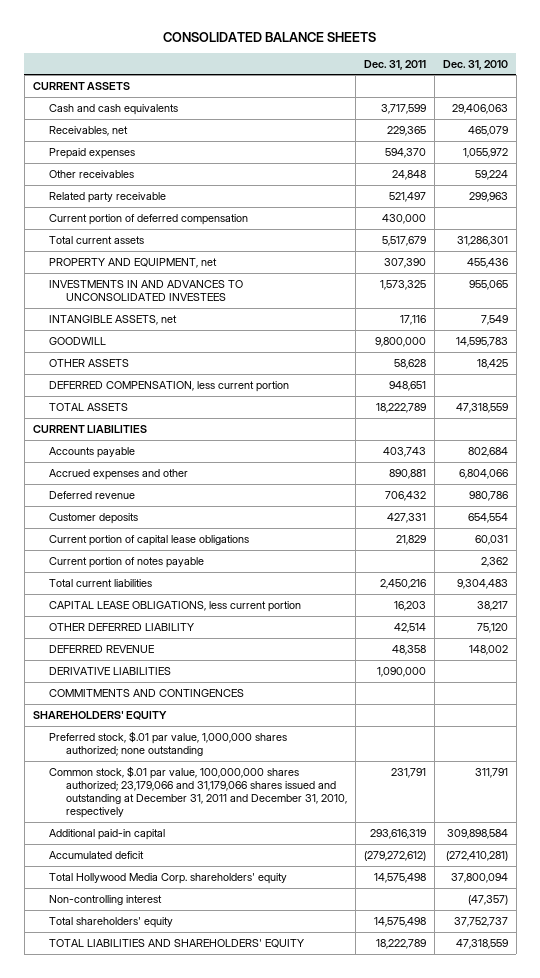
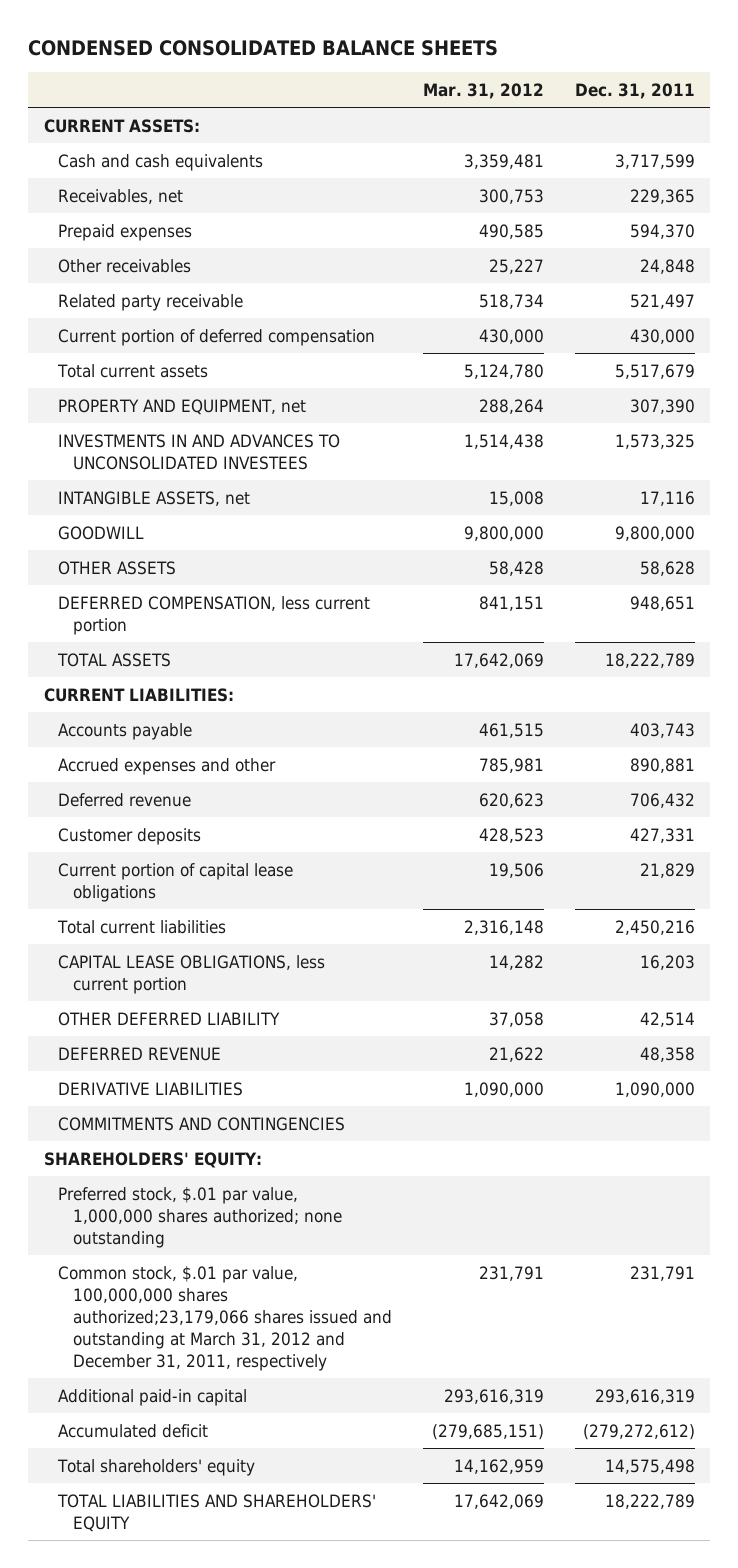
- CONSOLIDATED BALANCE SHEETS
+ CONDENSED CONSOLIDATED BALANCE SHEETS
- | Dec. 31, 2011 | Dec. 31, 2010
+ | Mar. 31, 2012 | Dec. 31, 2011
- CURRENT ASSETS
+ CURRENT ASSETS:
- CURRENT LIABILITIES
+ CURRENT LIABILITIES:
- Current portion of notes payable | | 2,362
- COMMITMENTS AND CONTINGENCES
- SHAREHOLDERS' EQUITY
+ COMMITMENTS AND CONTINGENCIES
+ SHAREHOLDERS' EQUITY:
- Common stock, $.01 par value, 100,000,000 shares authorized; 23,179,066 and 31,179,066 shares issued and outstanding at December 31, 2011 and December 31, 2010, respectively | 231,791 | 311,791
+ Common stock, $.01 par value, 100,000,000 shares authorized;23,179,066 shares issued and outstanding at March 31, 2012 and December 31, 2011, respectively | 231,791 | 231,791
- Total Hollywood Media Corp. shareholders' equity | 14,575,498 | 37,800,094
- Non-controlling interest | | (47,357)

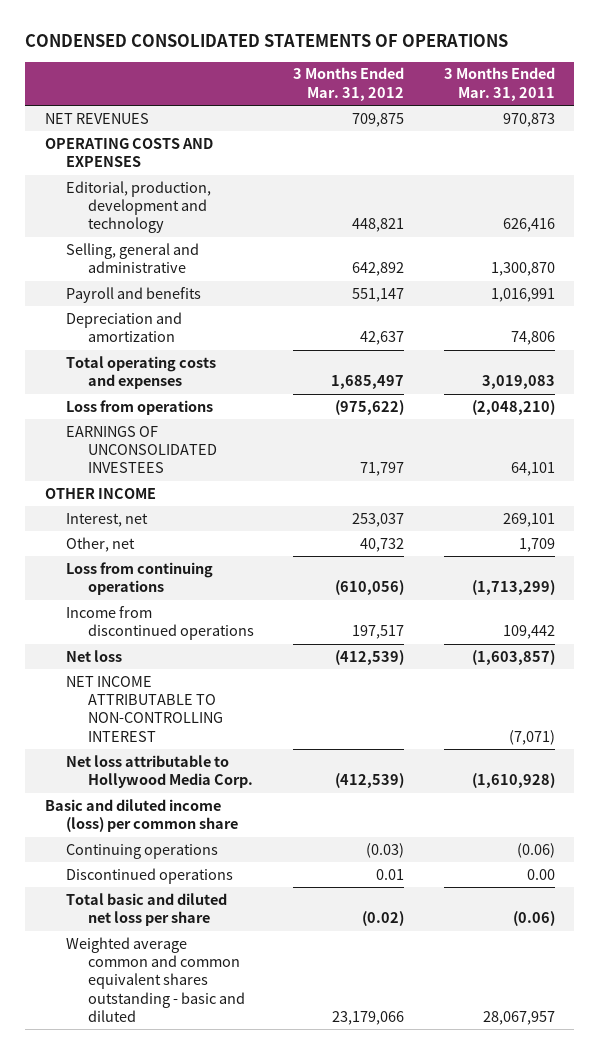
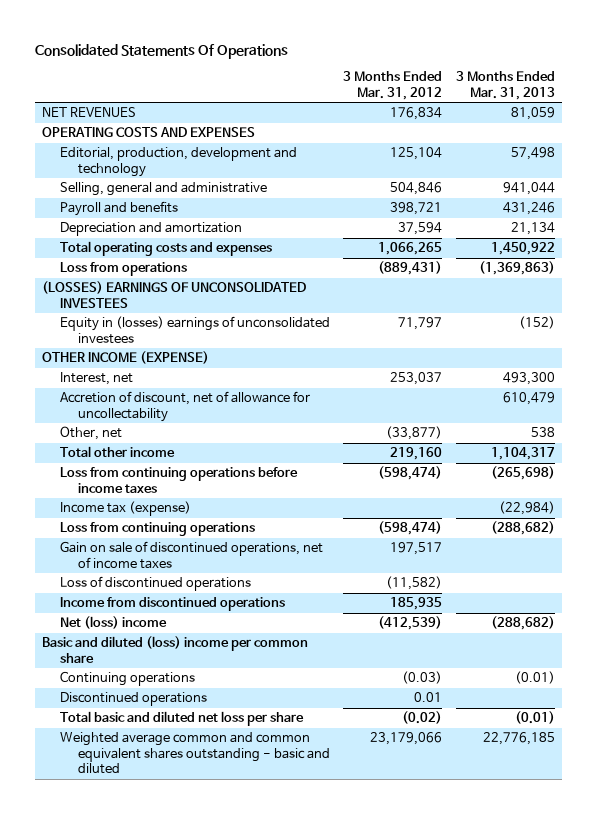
- CONDENSED CONSOLIDATED STATEMENTS OF OPERATIONS
+ Consolidated Statements Of Operations
- | 3 Months Ended Mar. 31, 2012 | 3 Months Ended Mar. 31, 2011
+ | 3 Months Ended Mar. 31, 2012 | 3 Months Ended Mar. 31, 2013
- NET REVENUES | 709,875 | 970,873
+ NET REVENUES | 176,834 | 81,059
- Editorial, production, development and technology | 448,821 | 626,416
- Selling, general and administrative | 642,892 | 1,300,870
- Payroll and benefits | 551,147 | 1,016,991
- Depreciation and amortization | 42,637 | 74,806
- Total operating costs and expenses | 1,685,497 | 3,019,083
- Loss from operations | (975,622) | (2,048,210)
- EARNINGS OF UNCONSOLIDATED INVESTEES | 71,797 | 64,101
- OTHER INCOME
+ Editorial, production, development and technology | 125,104 | 57,498
+ Selling, general and administrative | 504,846 | 941,044
+ Payroll and benefits | 398,721 | 431,246
+ Depreciation and amortization | 37,594 | 21,134
+ Total operating costs and expenses | 1,066,265 | 1,450,922
+ Loss from operations | (889,431) | (1,369,863)
+ (LOSSES) EARNINGS OF UNCONSOLIDATED INVESTEES
+ Equity in (losses) earnings of unconsolidated investees | 71,797 | (152)
+ OTHER INCOME (EXPENSE)
- Other, net | 40,732 | 1,709
- Loss from continuing operations | (610,056) | (1,713,299)
- Income from discontinued operations | 197,517 | 109,442
- Net loss | (412,539) | (1,603,857)
- NET INCOME ATTRIBUTABLE TO NON-CONTROLLING INTEREST | | (7,071)
- Net loss attributable to Hollywood Media Corp. | (412,539) | (1,610,928)
- Basic and diluted income (loss) per common share
+ Accretion of discount, net of allowance for uncollectability | | 610,479
+ Other, net | (33,877) | 538
+ Total other income | 219,160 | 1,104,317
+ Loss from continuing operations before income taxes | (598,474) | (265,698)
+ Income tax (expense) | | (22,984)
+ Loss from continuing operations | (598,474) | (288,682)
+ Gain on sale of discontinued operations, net of income taxes | 197,517 |
+ Loss of discontinued operations | (11,582) |
+ Income from discontinued operations | 185,935 |
+ Net (loss) income | (412,539) | (288,682)
+ Basic and diluted (loss) income per common share

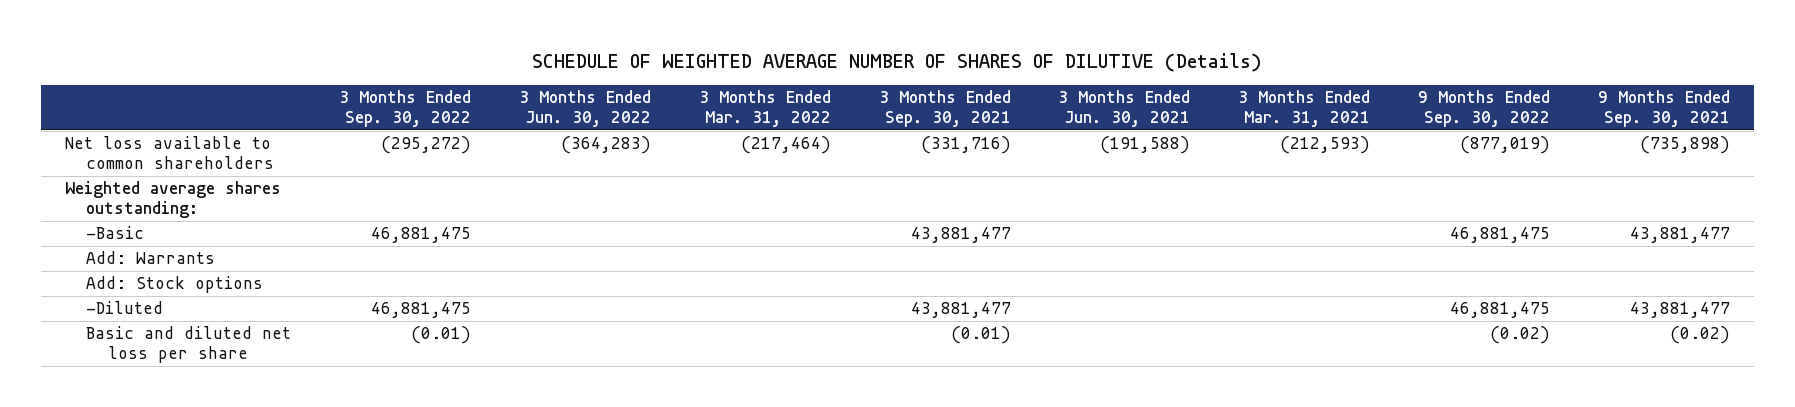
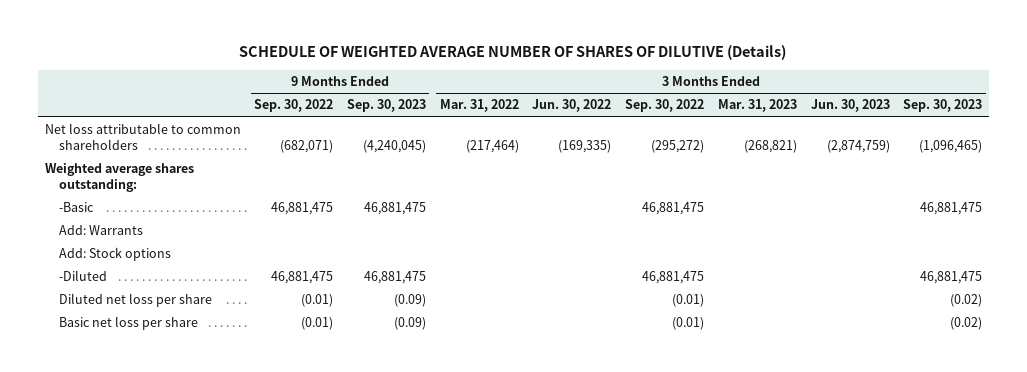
- | 3 Months Ended Sep. 30, 2022 | 3 Months Ended Jun. 30, 2022 | 3 Months Ended Mar. 31, 2022 | 3 Months Ended Sep. 30, 2021 | 3 Months Ended Jun. 30, 2021 | 3 Months Ended Mar. 31, 2021 | 9 Months Ended Sep. 30, 2022 | 9 Months Ended Sep. 30, 2021
+ | 9 Months Ended Sep. 30, 2022 | 9 Months Ended Sep. 30, 2023 | 3 Months Ended Mar. 31, 2022 | 3 Months Ended Jun. 30, 2022 | 3 Months Ended Sep. 30, 2022 | 3 Months Ended Mar. 31, 2023 | 3 Months Ended Jun. 30, 2023 | 3 Months Ended Sep. 30, 2023
- Net loss available to common shareholders | (295,272) | (364,283) | (217,464) | (331,716) | (191,588) | (212,593) | (877,019) | (735,898)
+ Net loss attributable to common shareholders | (682,071) | (4,240,045) | (217,464) | (169,335) | (295,272) | (268,821) | (2,874,759) | (1,096,465)
- Basic and diluted net loss per share | (0.01) | | | (0.01) | | | (0.02) | (0.02)
+ Diluted net loss per share | (0.01) | (0.09) | | | (0.01) | | | (0.02)
+ Basic net loss per share | (0.01) | (0.09) | | | (0.01) | | | (0.02)

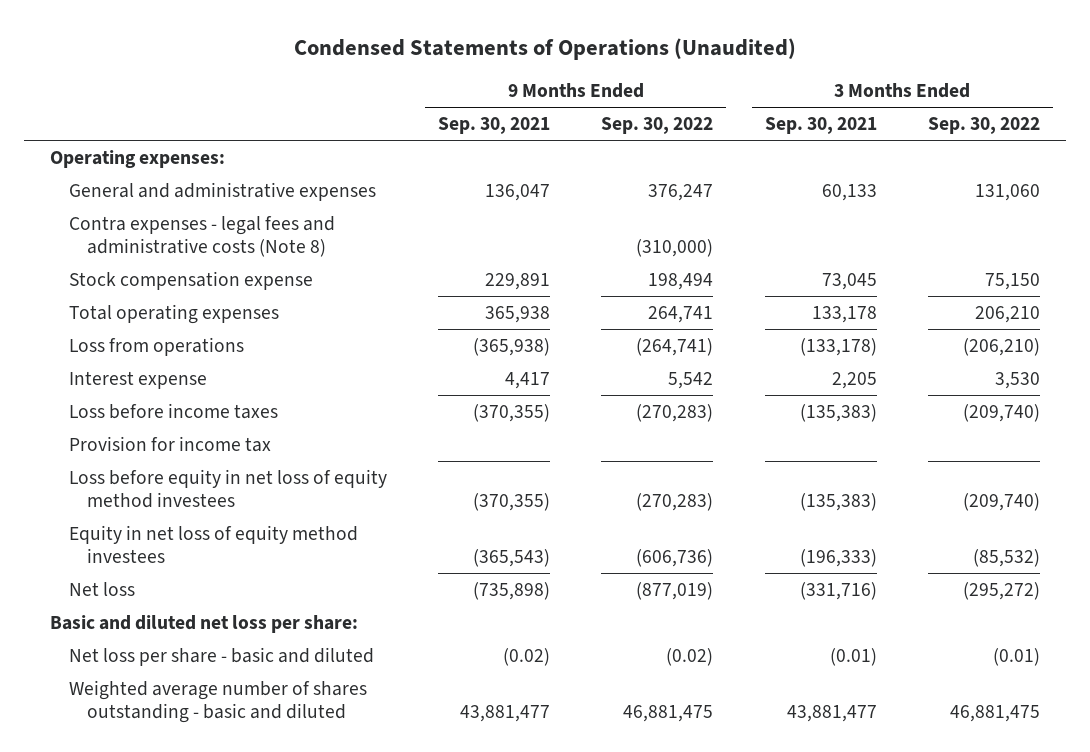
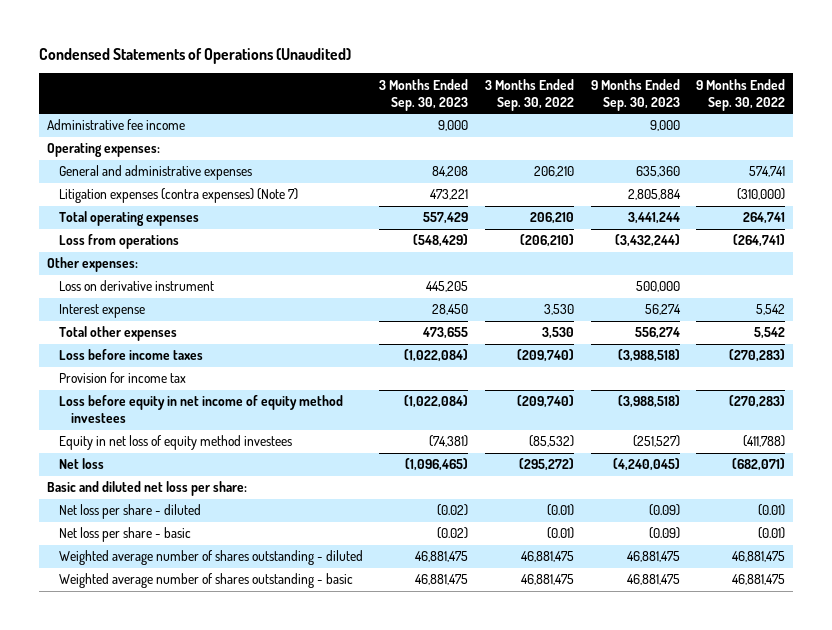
- | 9 Months Ended Sep. 30, 2021 | 9 Months Ended Sep. 30, 2022 | 3 Months Ended Sep. 30, 2021 | 3 Months Ended Sep. 30, 2022
+ | 3 Months Ended Sep. 30, 2023 | 3 Months Ended Sep. 30, 2022 | 9 Months Ended Sep. 30, 2023 | 9 Months Ended Sep. 30, 2022
+ Administrative fee income | 9,000 | | 9,000 |
- General and administrative expenses | 136,047 | 376,247 | 60,133 | 131,060
- Contra expenses - legal fees and administrative costs (Note 8) | | (310,000) | |
- Stock compensation expense | 229,891 | 198,494 | 73,045 | 75,150
+ General and administrative expenses | 84,208 | 206,210 | 635,360 | 574,741
+ Litigation expenses (contra expenses) (Note 7) | 473,221 | | 2,805,884 | (310,000)
+ Other expenses:
+ Loss on derivative instrument | 445,205 | | 500,000 |
+ Total other expenses | 473,655 | 3,530 | 556,274 | 5,542
- Loss before equity in net loss of equity method investees | (370,355) | (270,283) | (135,383) | (209,740)
- Equity in net loss of equity method investees | (365,543) | (606,736) | (196,333) | (85,532)
- Net loss | (735,898) | (877,019) | (331,716) | (295,272)
+ Loss before equity in net income of equity method investees | (1,022,084) | (209,740) | (3,988,518) | (270,283)
+ Equity in net loss of equity method investees | (74,381) | (85,532) | (251,527) | (411,788)
+ Net loss | (1,096,465) | (295,272) | (4,240,045) | (682,071)
- Net loss per share - basic and diluted | (0.02) | (0.02) | (0.01) | (0.01)
- Weighted average number of shares outstanding - basic and diluted | 43,881,477 | 46,881,475 | 43,881,477 | 46,881,475
+ Net loss per share - diluted | (0.02) | (0.01) | (0.09) | (0.01)
+ Net loss per share - basic | (0.02) | (0.01) | (0.09) | (0.01)
+ Weighted average number of shares outstanding - diluted | 46,881,475 | 46,881,475 | 46,881,475 | 46,881,475
+ Weighted average number of shares outstanding - basic | 46,881,475 | 46,881,475 | 46,881,475 | 46,881,475

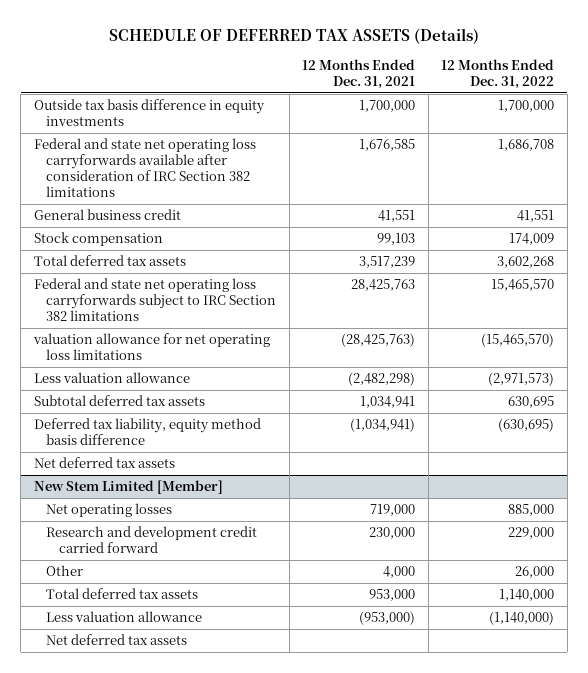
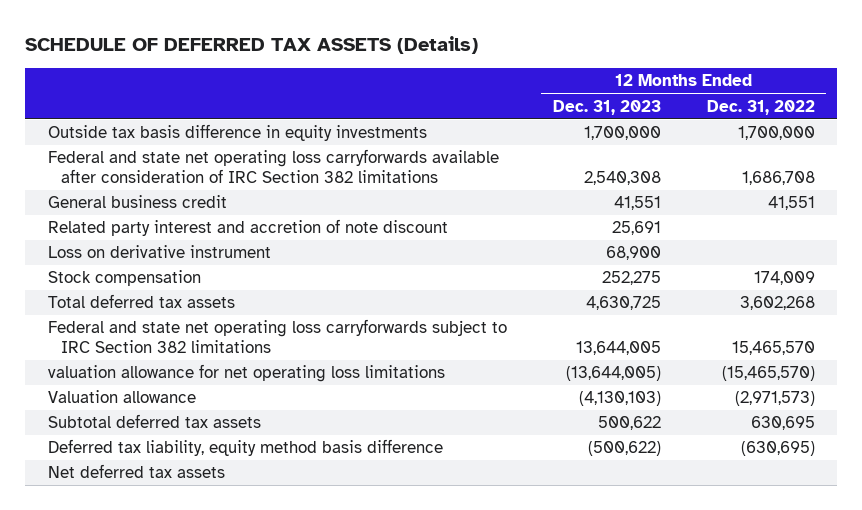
- | 12 Months Ended Dec. 31, 2021 | 12 Months Ended Dec. 31, 2022
+ | 12 Months Ended Dec. 31, 2023 | 12 Months Ended Dec. 31, 2022
+ Related party interest and accretion of note discount | 25,691 |
+ Loss on derivative instrument | 68,900 |
- Less valuation allowance | (2,482,298) | (2,971,573)
+ Valuation allowance | (4,130,103) | (2,971,573)
- New Stem Limited [Member]
- Net operating losses | 719,000 | 885,000
- Research and development credit carried forward | 230,000 | 229,000
- Other | 4,000 | 26,000
- Total deferred tax assets | 953,000 | 1,140,000
- Less valuation allowance | (953,000) | (1,140,000)
- Net deferred tax assets

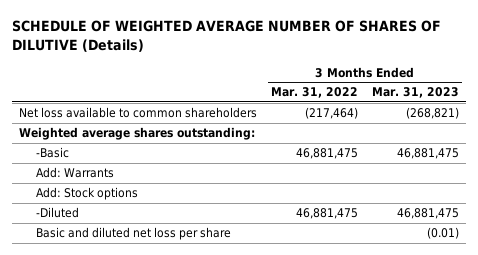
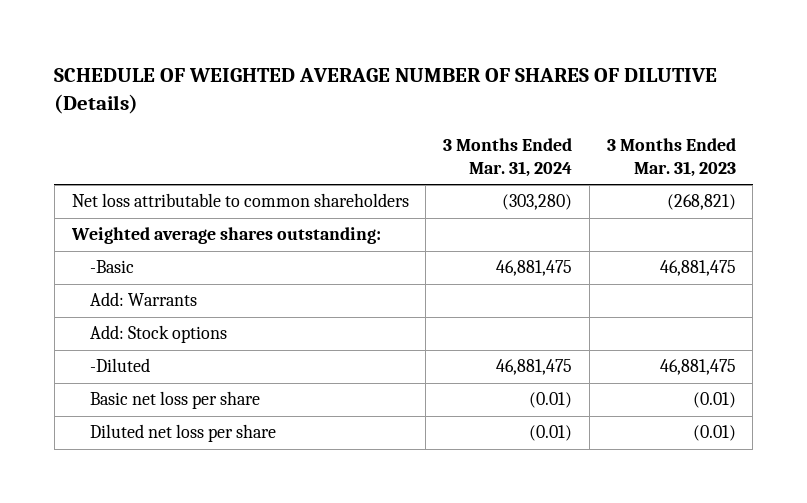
- | 3 Months Ended Mar. 31, 2022 | 3 Months Ended Mar. 31, 2023
+ | 3 Months Ended Mar. 31, 2024 | 3 Months Ended Mar. 31, 2023
- Net loss available to common shareholders | (217,464) | (268,821)
+ Net loss attributable to common shareholders | (303,280) | (268,821)
- Basic and diluted net loss per share | | (0.01)
+ Basic net loss per share | (0.01) | (0.01)
+ Diluted net loss per share | (0.01) | (0.01)

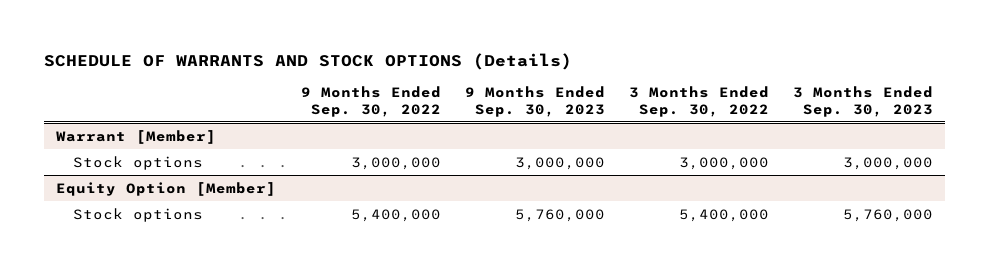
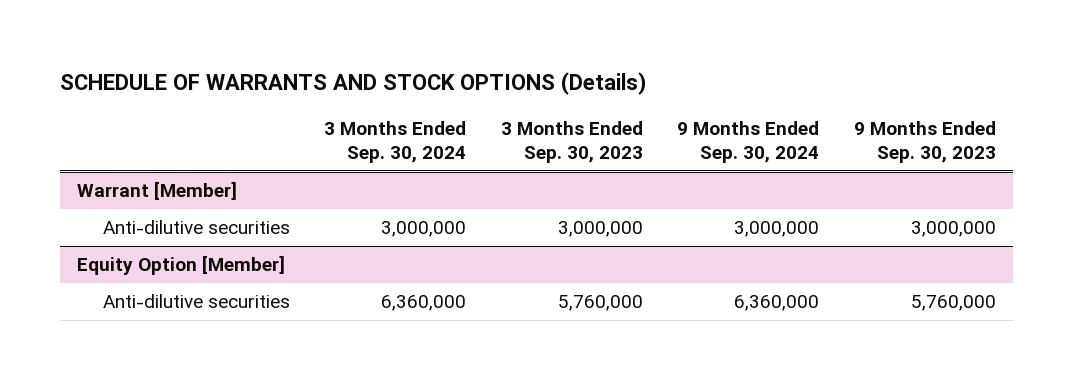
- | 9 Months Ended Sep. 30, 2022 | 9 Months Ended Sep. 30, 2023 | 3 Months Ended Sep. 30, 2022 | 3 Months Ended Sep. 30, 2023
+ | 3 Months Ended Sep. 30, 2024 | 3 Months Ended Sep. 30, 2023 | 9 Months Ended Sep. 30, 2024 | 9 Months Ended Sep. 30, 2023
@ Warrant [Member]
- Stock options | 3,000,000 | 3,000,000 | 3,000,000 | 3,000,000
+ Anti-dilutive securities | 3,000,000 | 3,000,000 | 3,000,000 | 3,000,000
@ Equity Option [Member]
- Stock options | 5,400,000 | 5,760,000 | 5,400,000 | 5,760,000
+ Anti-dilutive securities | 6,360,000 | 5,760,000 | 6,360,000 | 5,760,000

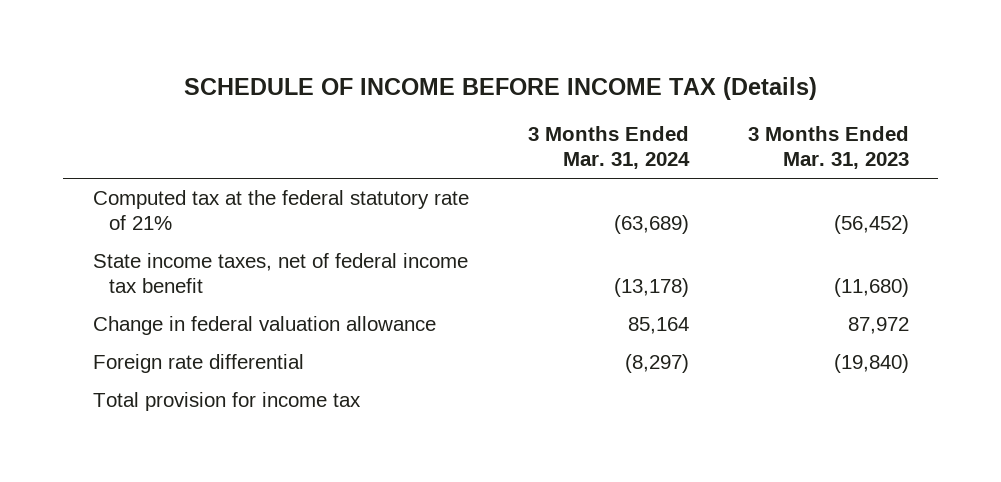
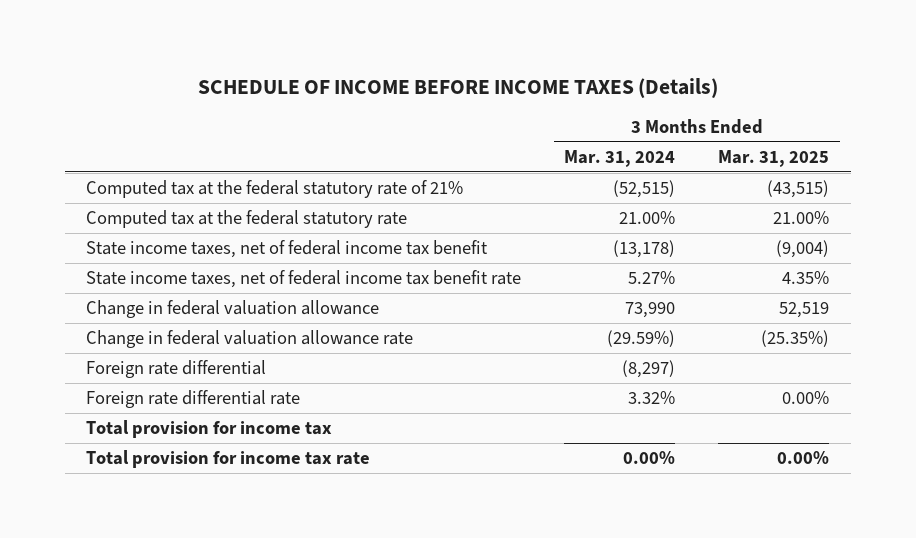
- SCHEDULE OF INCOME BEFORE INCOME TAX (Details)
+ SCHEDULE OF INCOME BEFORE INCOME TAXES (Details)
- | 3 Months Ended Mar. 31, 2024 | 3 Months Ended Mar. 31, 2023
+ | 3 Months Ended Mar. 31, 2024 | 3 Months Ended Mar. 31, 2025
- Computed tax at the federal statutory rate of 21% | (63,689) | (56,452)
+ Computed tax at the federal statutory rate of 21% | (52,515) | (43,515)
+ Computed tax at the federal statutory rate | 21.00% | 21.00%
- Change in federal valuation allowance | 85,164 | 87,972
+ State income taxes, net of federal income tax benefit rate | 5.27% | 4.35%
+ Change in federal valuation allowance | 73,990 | 52,519
+ Change in federal valuation allowance rate | (29.59%) | (25.35%)
+ Foreign rate differential rate | 3.32% | 0.00%
+ Total provision for income tax rate | 0.00% | 0.00%

